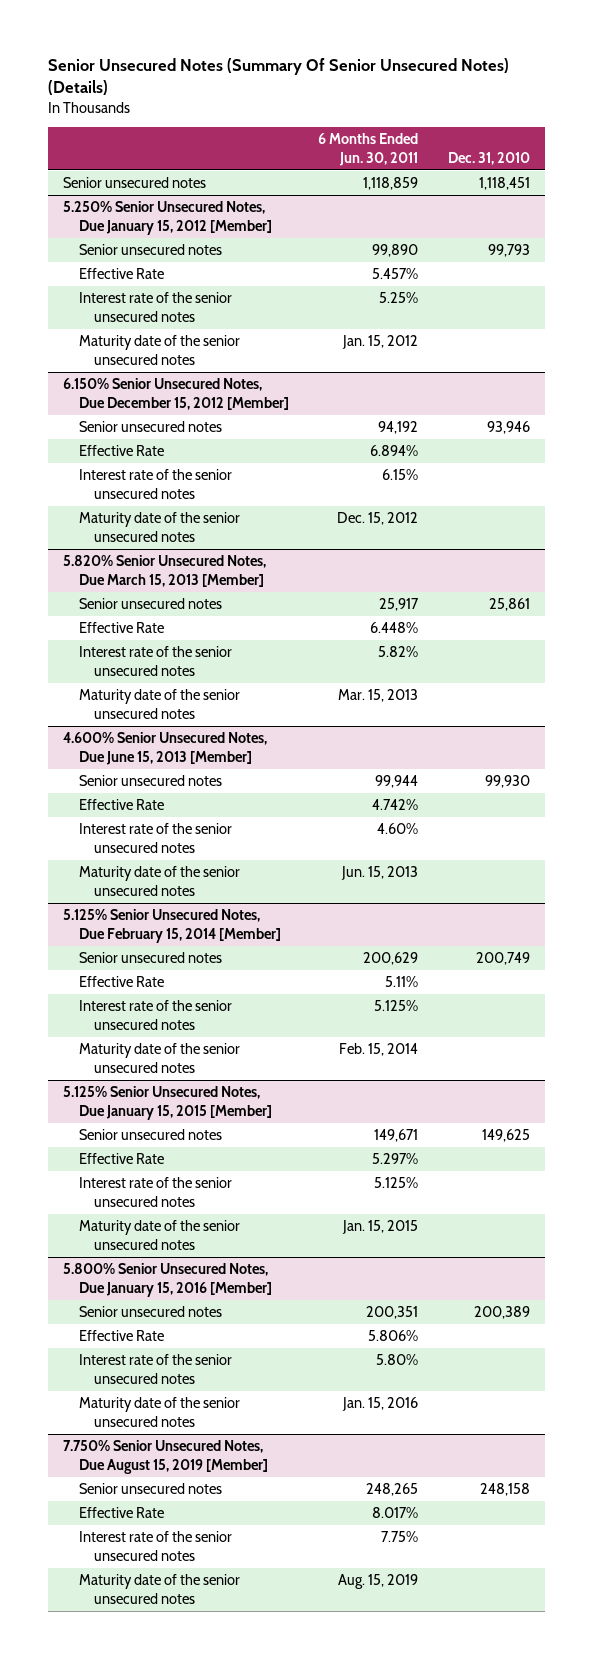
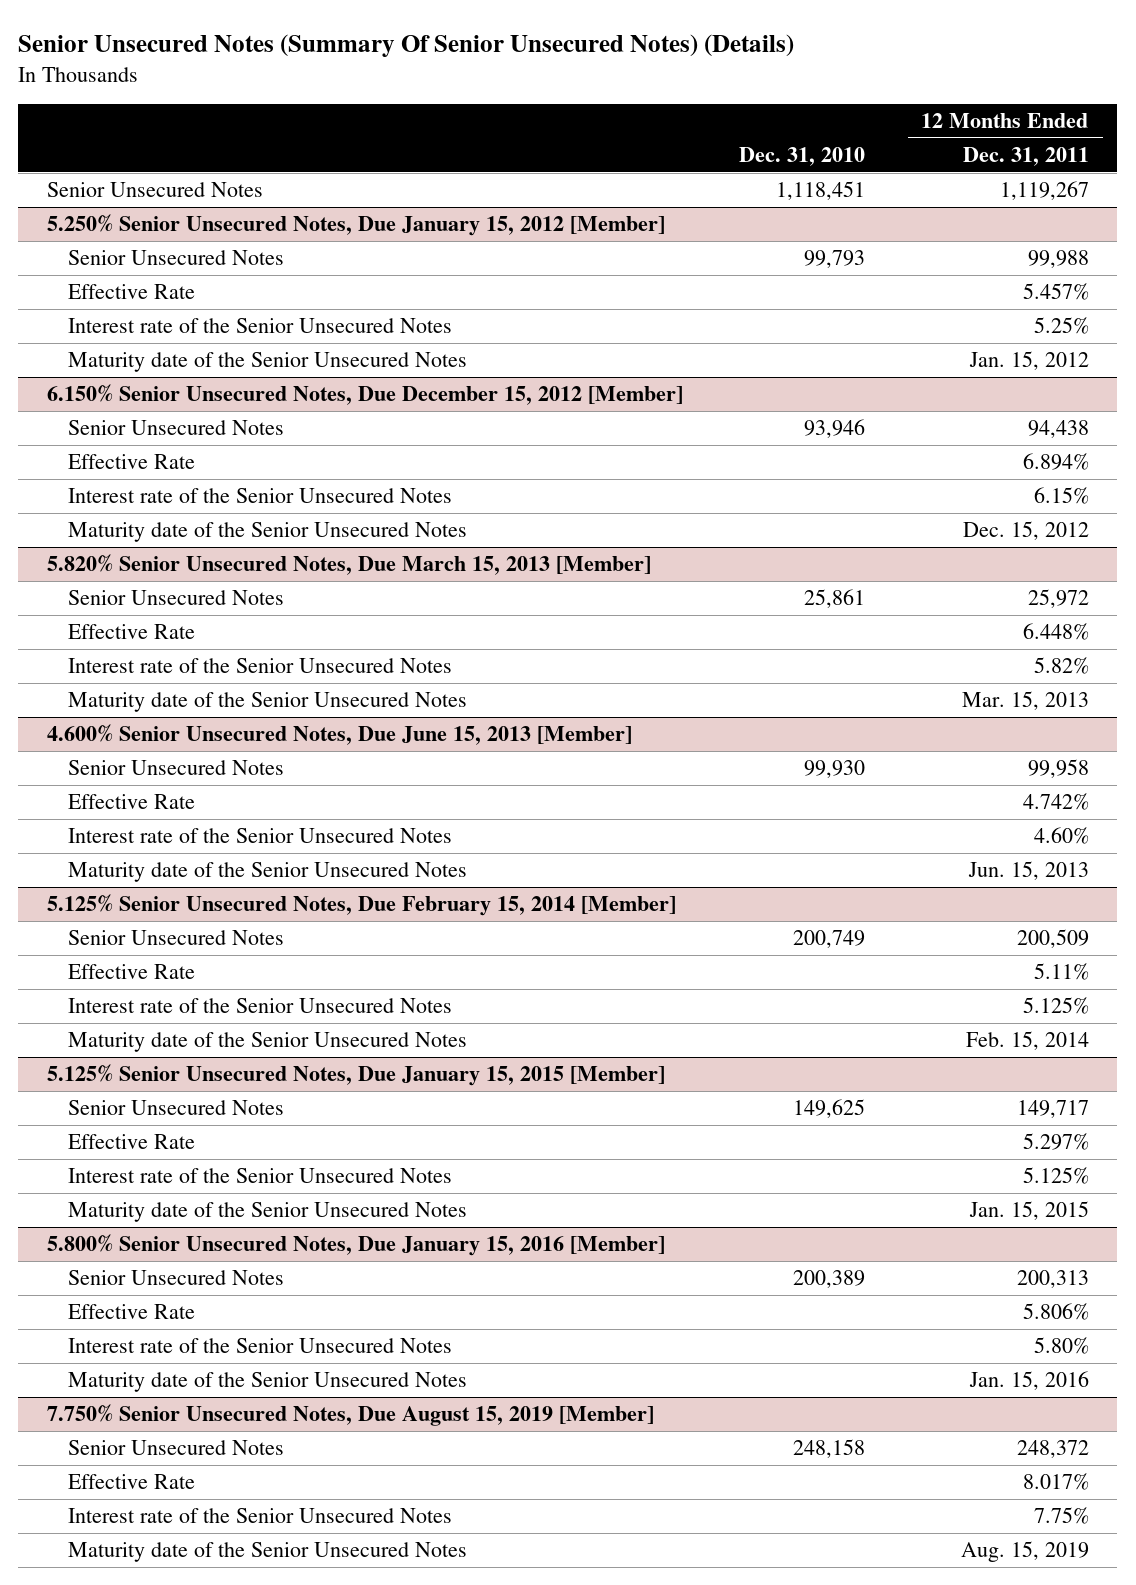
- | 6 Months Ended Jun. 30, 2011 | Dec. 31, 2010
+ | Dec. 31, 2010 | 12 Months Ended Dec. 31, 2011
- Senior unsecured notes | 1,118,859 | 1,118,451
+ Senior Unsecured Notes | 1,118,451 | 1,119,267
@ 5.250% Senior Unsecured Notes, Due January 15, 2012 [Member]
- Senior unsecured notes | 99,890 | 99,793
+ Senior Unsecured Notes | 99,793 | 99,988
- Interest rate of the senior unsecured notes | 5.25% |
- Maturity date of the senior unsecured notes | Jan. 15, 2012 |
+ Interest rate of the Senior Unsecured Notes | | 5.25%
+ Maturity date of the Senior Unsecured Notes | | Jan. 15, 2012
@ 6.150% Senior Unsecured Notes, Due December 15, 2012 [Member]
- Senior unsecured notes | 94,192 | 93,946
+ Senior Unsecured Notes | 93,946 | 94,438
- Interest rate of the senior unsecured notes | 6.15% |
- Maturity date of the senior unsecured notes | Dec. 15, 2012 |
+ Interest rate of the Senior Unsecured Notes | | 6.15%
+ Maturity date of the Senior Unsecured Notes | | Dec. 15, 2012
@ 5.820% Senior Unsecured Notes, Due March 15, 2013 [Member]
- Senior unsecured notes | 25,917 | 25,861
+ Senior Unsecured Notes | 25,861 | 25,972
- Interest rate of the senior unsecured notes | 5.82% |
- Maturity date of the senior unsecured notes | Mar. 15, 2013 |
+ Interest rate of the Senior Unsecured Notes | | 5.82%
+ Maturity date of the Senior Unsecured Notes | | Mar. 15, 2013
@ 4.600% Senior Unsecured Notes, Due June 15, 2013 [Member]
- Senior unsecured notes | 99,944 | 99,930
+ Senior Unsecured Notes | 99,930 | 99,958
- Interest rate of the senior unsecured notes | 4.60% |
- Maturity date of the senior unsecured notes | Jun. 15, 2013 |
+ Interest rate of the Senior Unsecured Notes | | 4.60%
+ Maturity date of the Senior Unsecured Notes | | Jun. 15, 2013
@ 5.125% Senior Unsecured Notes, Due February 15, 2014 [Member]
- Senior unsecured notes | 200,629 | 200,749
+ Senior Unsecured Notes | 200,749 | 200,509
- Interest rate of the senior unsecured notes | 5.125% |
- Maturity date of the senior unsecured notes | Feb. 15, 2014 |
+ Interest rate of the Senior Unsecured Notes | | 5.125%
+ Maturity date of the Senior Unsecured Notes | | Feb. 15, 2014
@ 5.125% Senior Unsecured Notes, Due January 15, 2015 [Member]
- Senior unsecured notes | 149,671 | 149,625
+ Senior Unsecured Notes | 149,625 | 149,717
- Interest rate of the senior unsecured notes | 5.125% |
- Maturity date of the senior unsecured notes | Jan. 15, 2015 |
+ Interest rate of the Senior Unsecured Notes | | 5.125%
+ Maturity date of the Senior Unsecured Notes | | Jan. 15, 2015
@ 5.800% Senior Unsecured Notes, Due January 15, 2016 [Member]
- Senior unsecured notes | 200,351 | 200,389
+ Senior Unsecured Notes | 200,389 | 200,313
- Interest rate of the senior unsecured notes | 5.80% |
- Maturity date of the senior unsecured notes | Jan. 15, 2016 |
+ Interest rate of the Senior Unsecured Notes | | 5.80%
+ Maturity date of the Senior Unsecured Notes | | Jan. 15, 2016
@ 7.750% Senior Unsecured Notes, Due August 15, 2019 [Member]
- Senior unsecured notes | 248,265 | 248,158
+ Senior Unsecured Notes | 248,158 | 248,372
- Interest rate of the senior unsecured notes | 7.75% |
- Maturity date of the senior unsecured notes | Aug. 15, 2019 |
+ Interest rate of the Senior Unsecured Notes | | 7.75%
+ Maturity date of the Senior Unsecured Notes | | Aug. 15, 2019

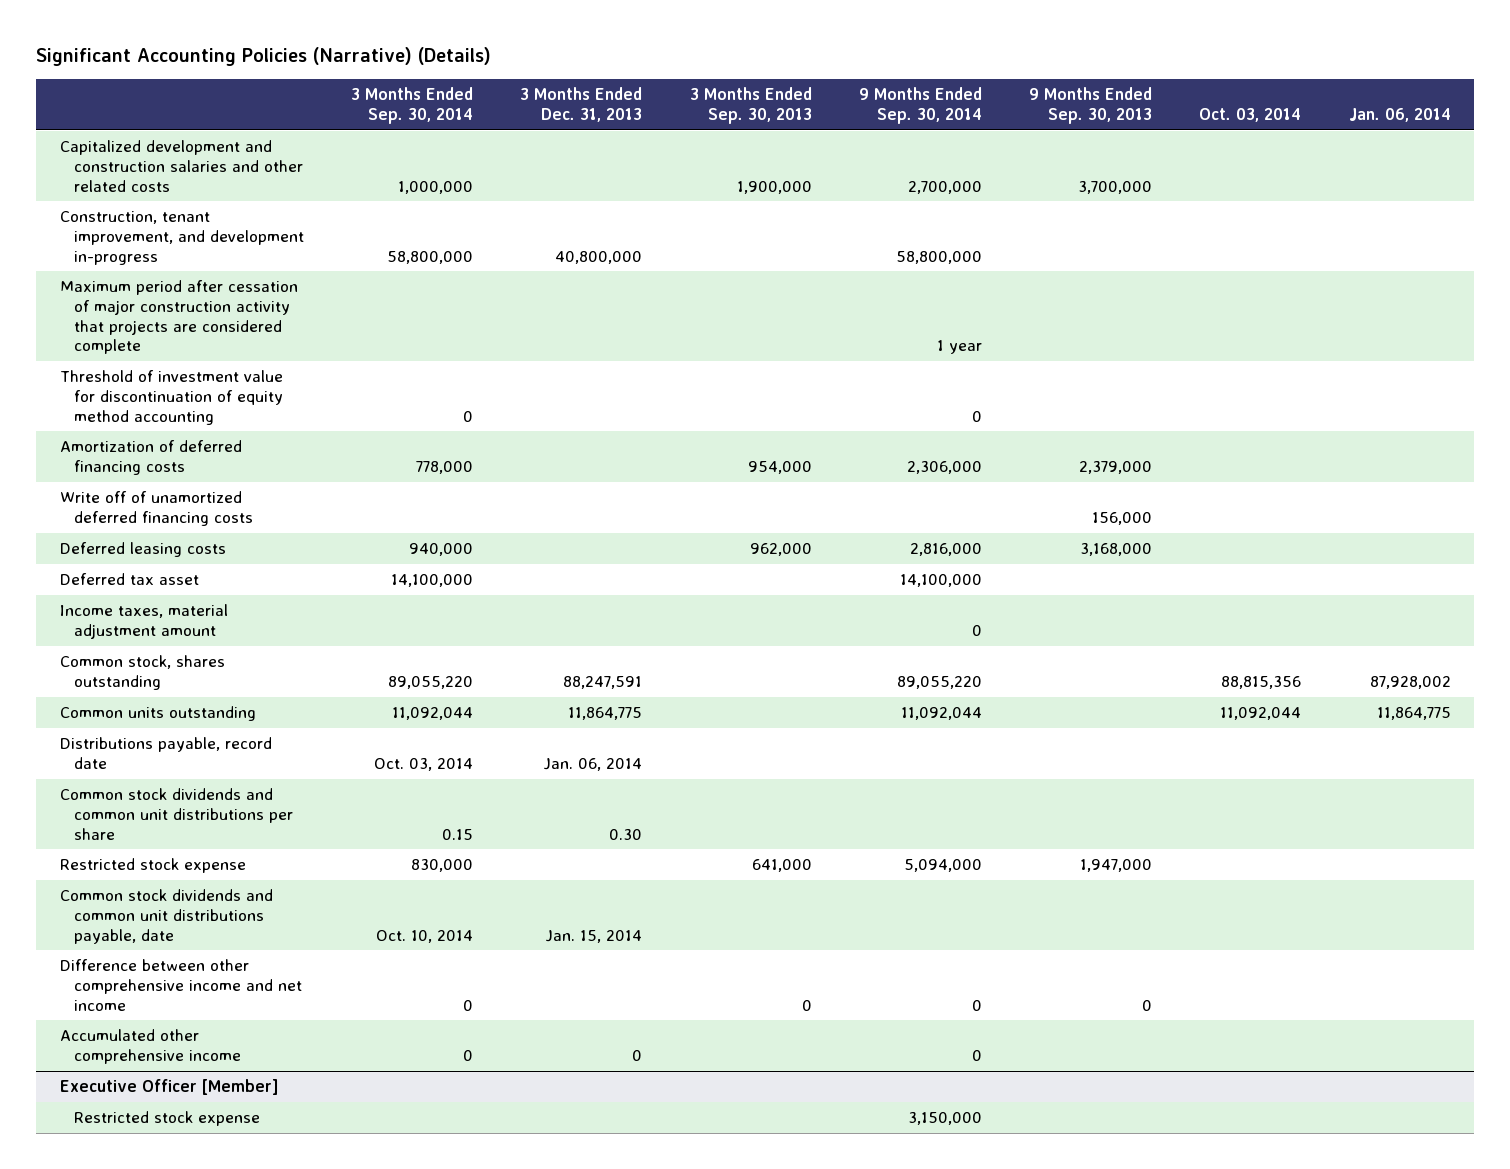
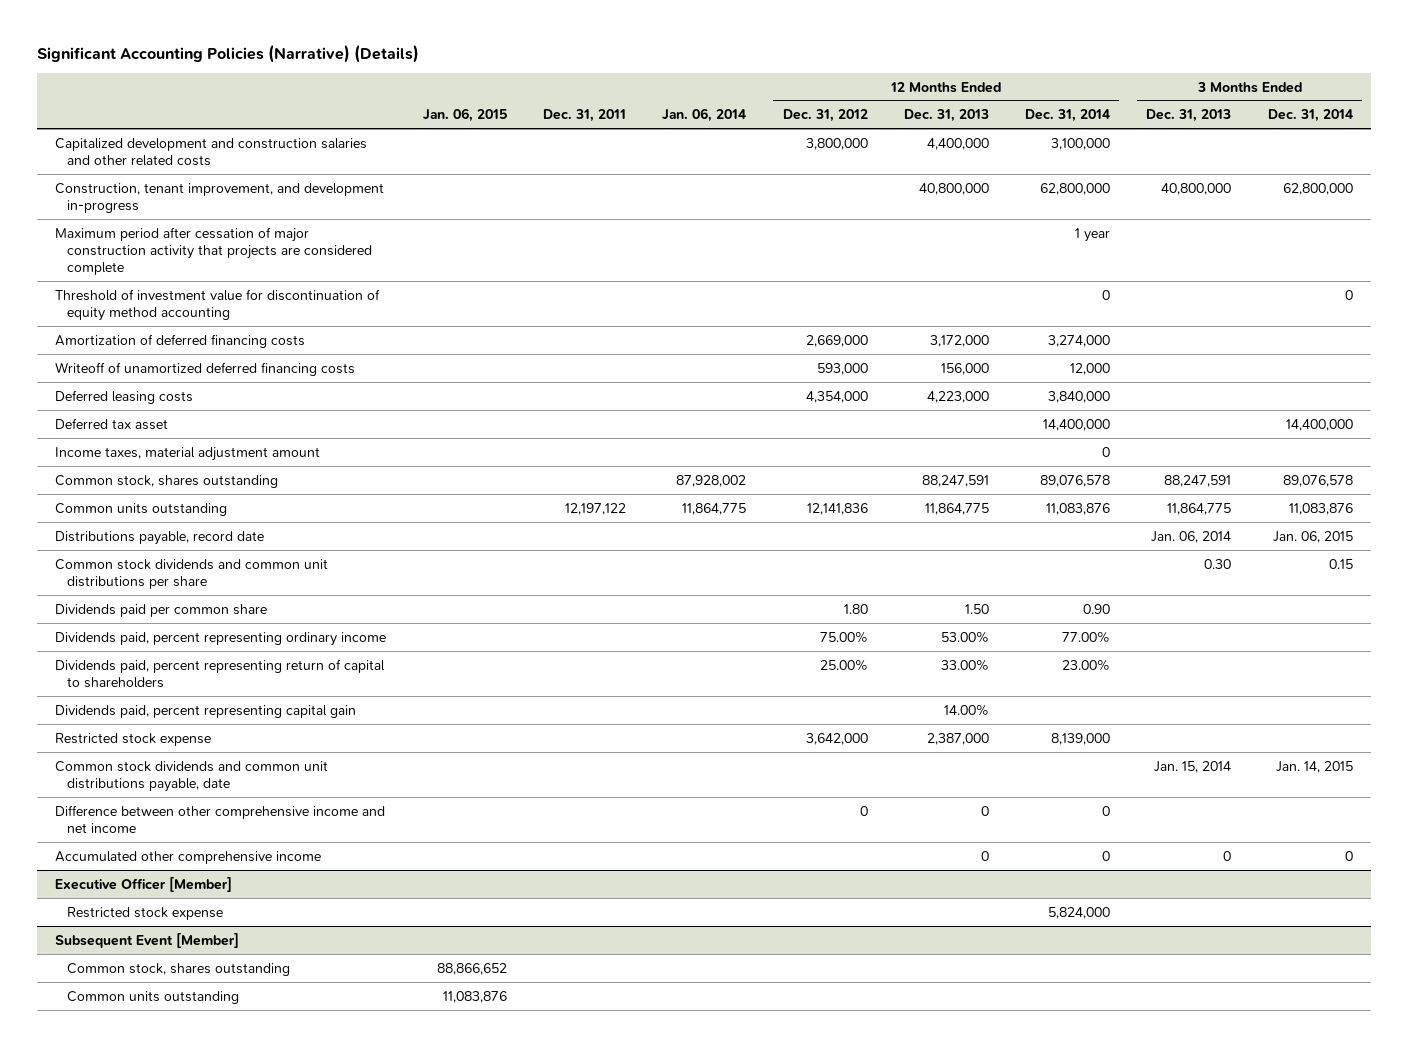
- | 3 Months Ended Sep. 30, 2014 | 3 Months Ended Dec. 31, 2013 | 3 Months Ended Sep. 30, 2013 | 9 Months Ended Sep. 30, 2014 | 9 Months Ended Sep. 30, 2013 | Oct. 03, 2014 | Jan. 06, 2014
+ | Jan. 06, 2015 | Dec. 31, 2011 | Jan. 06, 2014 | 12 Months Ended Dec. 31, 2012 | 12 Months Ended Dec. 31, 2013 | 12 Months Ended Dec. 31, 2014 | 3 Months Ended Dec. 31, 2013 | 3 Months Ended Dec. 31, 2014
- Write off of unamortized deferred financing costs | | | | | 156,000 | |
+ Writeoff of unamortized deferred financing costs | | | | 593,000 | 156,000 | 12,000 | |
+ Dividends paid per common share | | | | 1.80 | 1.50 | 0.90 | |
+ Dividends paid, percent representing ordinary income | | | | 75.00% | 53.00% | 77.00% | |
+ Dividends paid, percent representing return of capital to shareholders | | | | 25.00% | 33.00% | 23.00% | |
+ Dividends paid, percent representing capital gain | | | | | 14.00% | | |
+ Subsequent Event [Member]
+ Common stock, shares outstanding | 88,866,652 | | | | | | |
+ Common units outstanding | 11,083,876 | | | | | | |

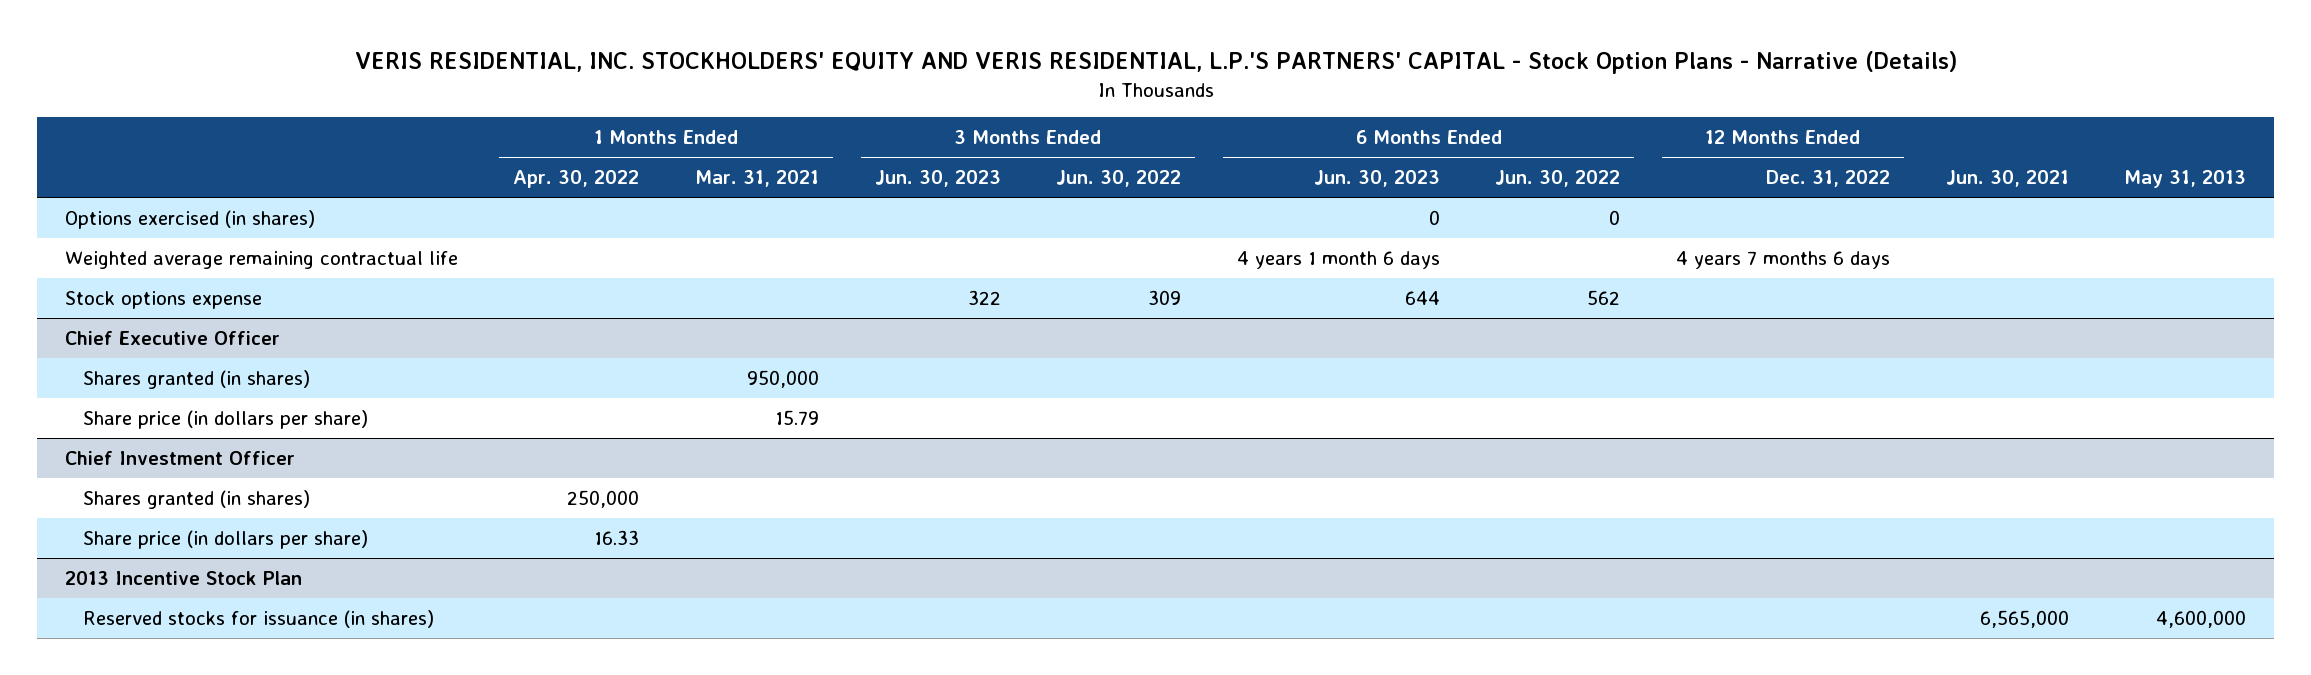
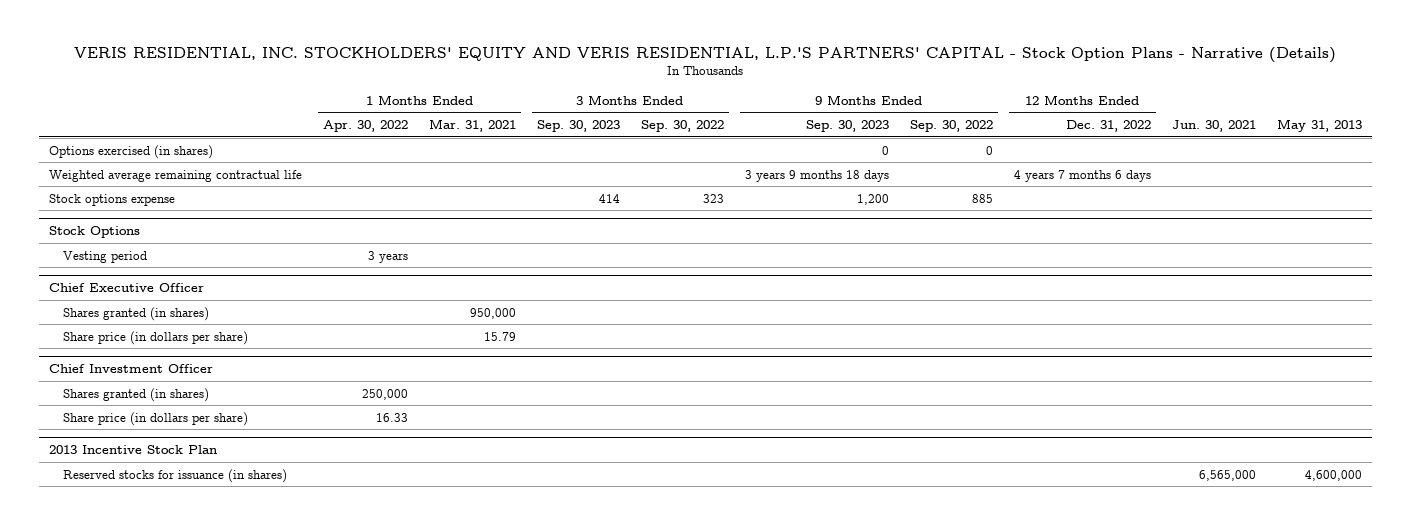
- | 1 Months Ended Apr. 30, 2022 | 1 Months Ended Mar. 31, 2021 | 3 Months Ended Jun. 30, 2023 | 3 Months Ended Jun. 30, 2022 | 6 Months Ended Jun. 30, 2023 | 6 Months Ended Jun. 30, 2022 | 12 Months Ended Dec. 31, 2022 | Jun. 30, 2021 | May 31, 2013
+ | 1 Months Ended Apr. 30, 2022 | 1 Months Ended Mar. 31, 2021 | 3 Months Ended Sep. 30, 2023 | 3 Months Ended Sep. 30, 2022 | 9 Months Ended Sep. 30, 2023 | 9 Months Ended Sep. 30, 2022 | 12 Months Ended Dec. 31, 2022 | Jun. 30, 2021 | May 31, 2013
+ Stock Options
+ Vesting period | 3 years | | | | | | | |

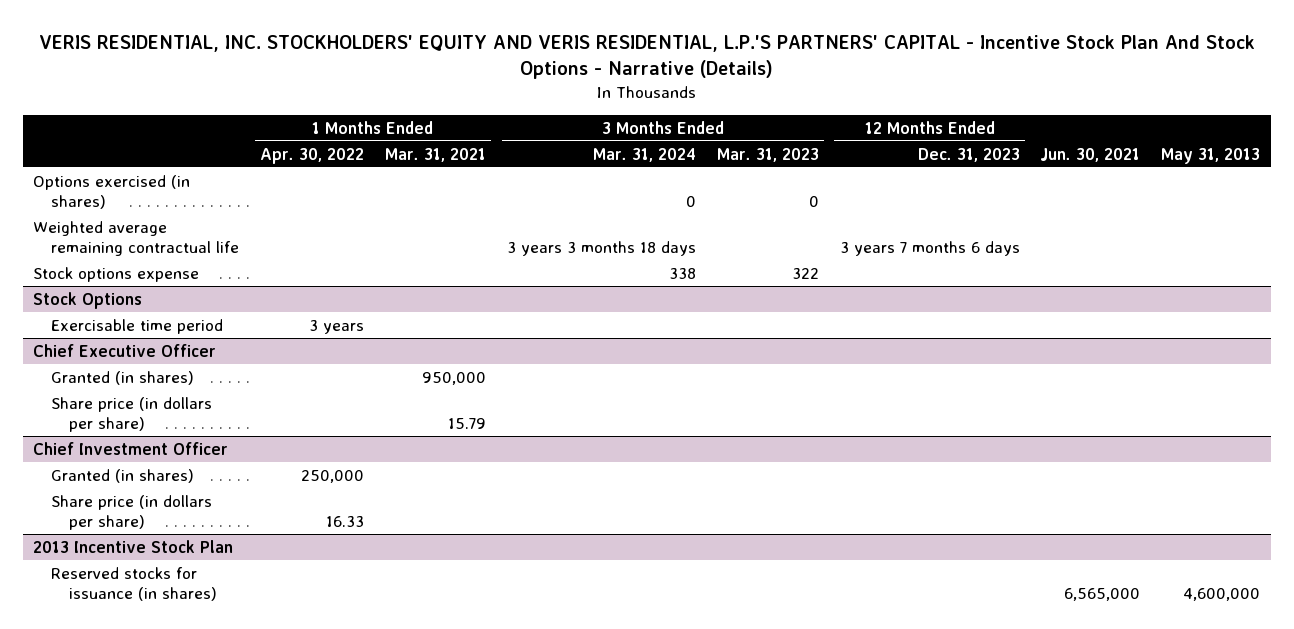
- VERIS RESIDENTIAL, INC. STOCKHOLDERS' EQUITY AND VERIS RESIDENTIAL, L.P.'S PARTNERS' CAPITAL - Stock Option Plans - Narrative (Details)
+ VERIS RESIDENTIAL, INC. STOCKHOLDERS' EQUITY AND VERIS RESIDENTIAL, L.P.'S PARTNERS' CAPITAL - Incentive Stock Plan And Stock Options - Narrative (Details)
- | 1 Months Ended Apr. 30, 2022 | 1 Months Ended Mar. 31, 2021 | 3 Months Ended Sep. 30, 2023 | 3 Months Ended Sep. 30, 2022 | 9 Months Ended Sep. 30, 2023 | 9 Months Ended Sep. 30, 2022 | 12 Months Ended Dec. 31, 2022 | Jun. 30, 2021 | May 31, 2013
+ | 1 Months Ended Apr. 30, 2022 | 1 Months Ended Mar. 31, 2021 | 3 Months Ended Mar. 31, 2024 | 3 Months Ended Mar. 31, 2023 | 12 Months Ended Dec. 31, 2023 | Jun. 30, 2021 | May 31, 2013
@ Stock Options
- Vesting period | 3 years | | | | | | | |
+ Exercisable time period | 3 years | | | | | |
@ Chief Executive Officer
- Shares granted (in shares) | | 950,000 | | | | | | |
+ Granted (in shares) | | 950,000 | | | | |
@ Chief Investment Officer
- Shares granted (in shares) | 250,000 | | | | | | | |
+ Granted (in shares) | 250,000 | | | | | |

